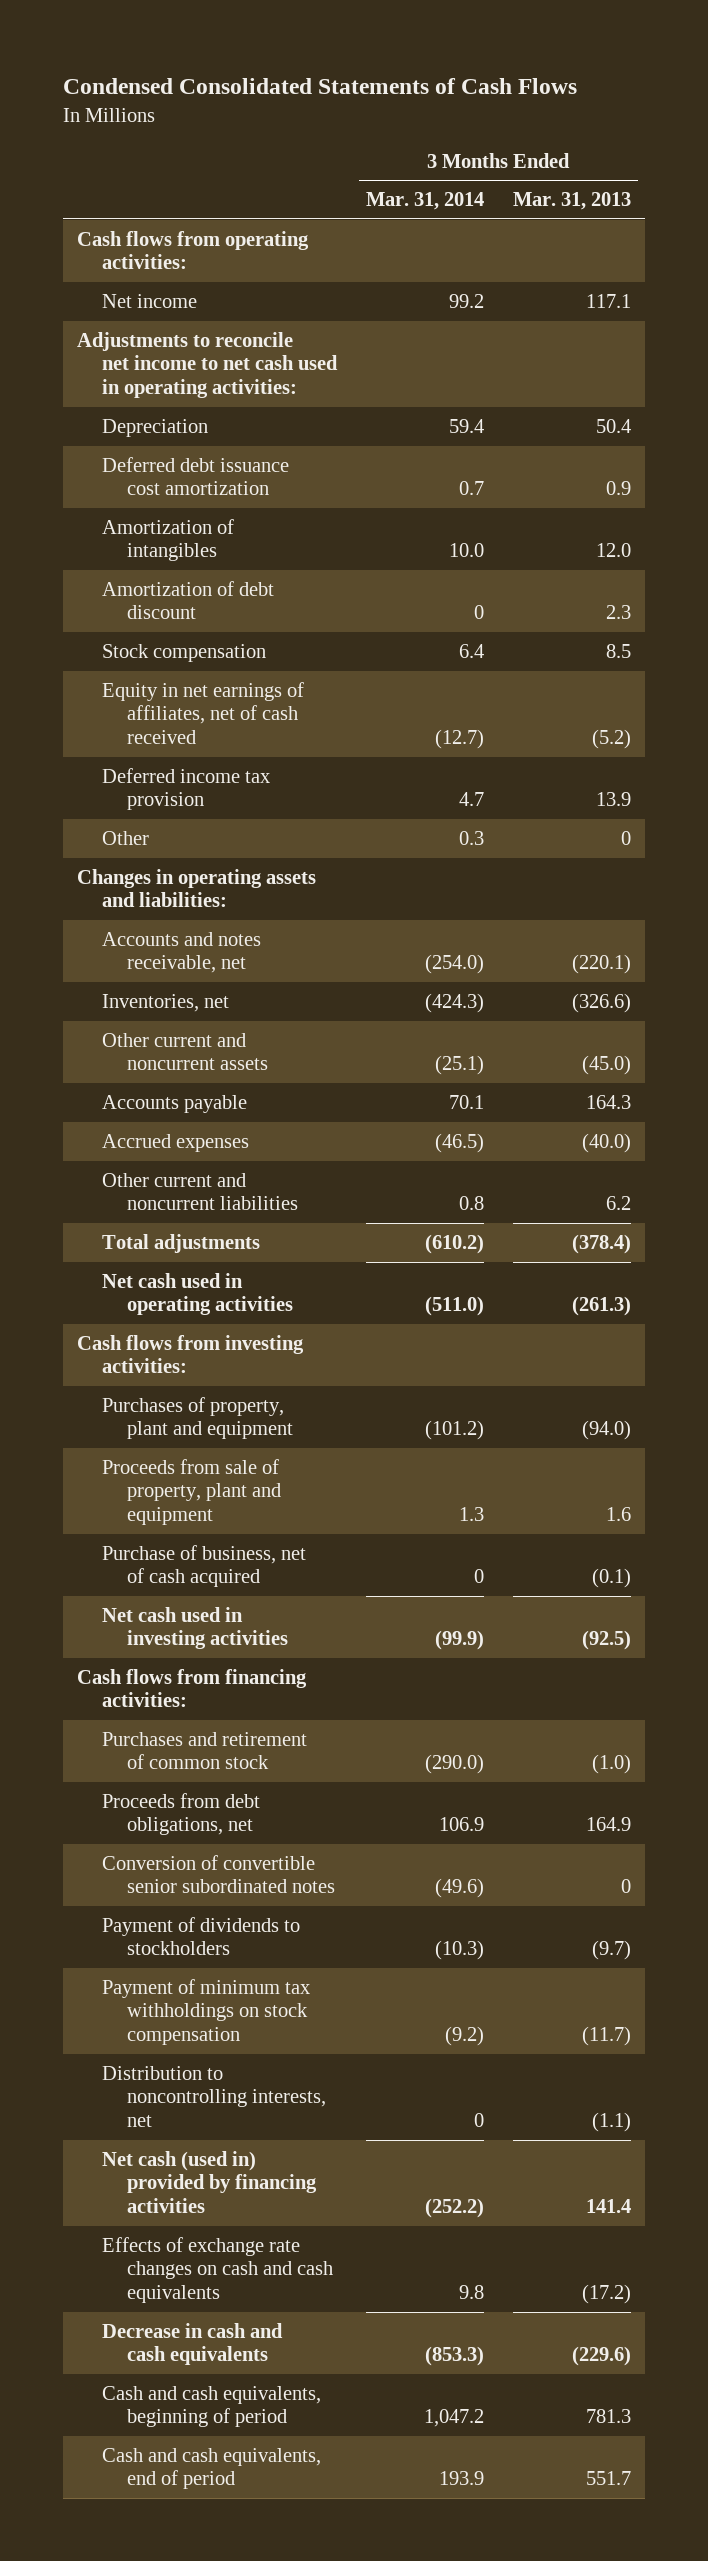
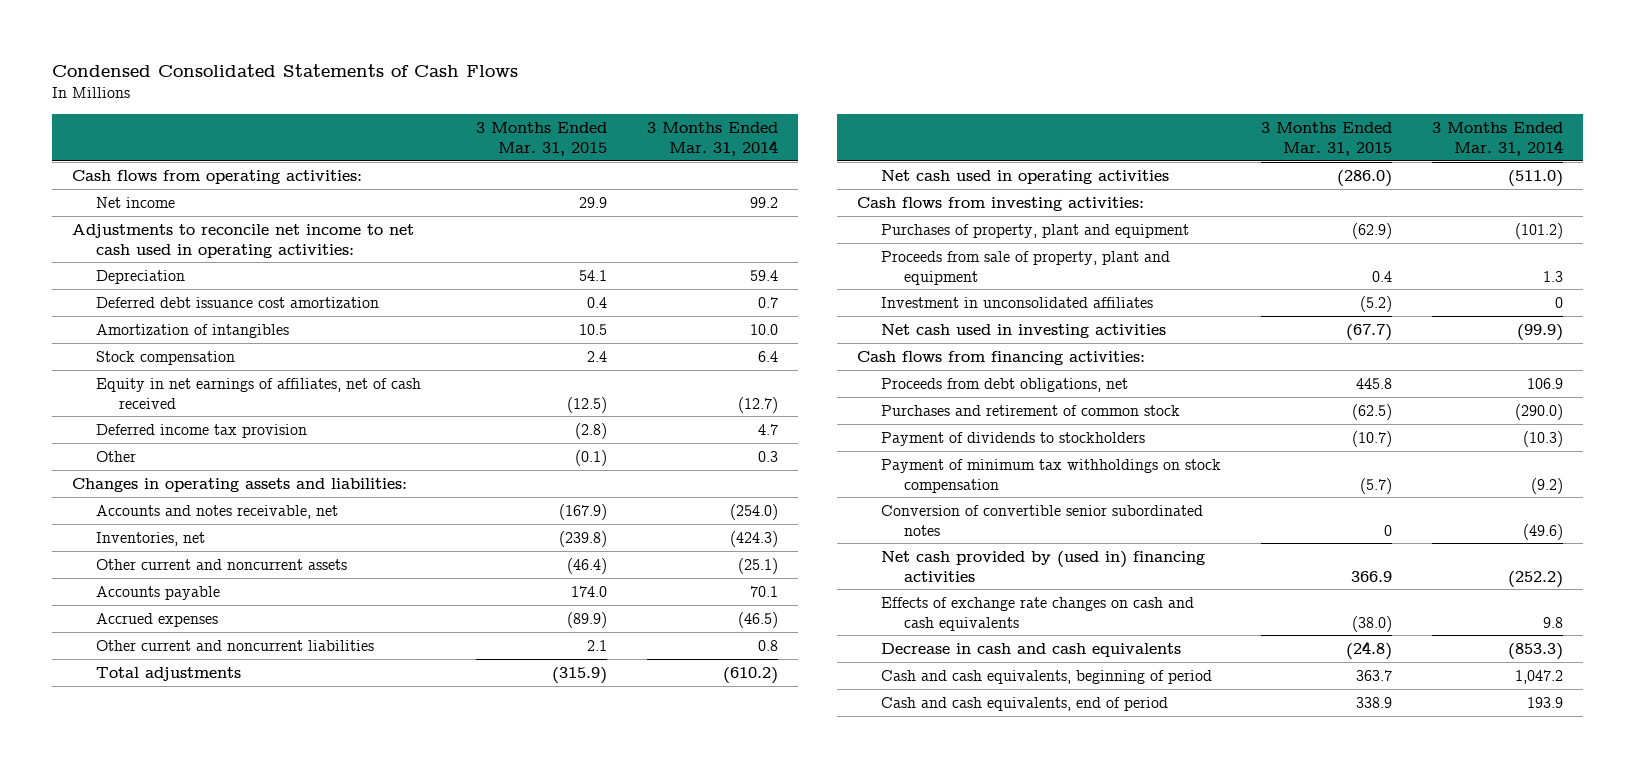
- | 3 Months Ended Mar. 31, 2014 | 3 Months Ended Mar. 31, 2013
+ | 3 Months Ended Mar. 31, 2015 | 3 Months Ended Mar. 31, 2014
- Amortization of debt discount | 0 | 2.3
- Purchase of business, net of cash acquired | 0 | (0.1)
+ Investment in unconsolidated affiliates | (5.2) | 0
moved down: Purchases and retirement of common stock | (62.5) | (290.0)
- Distribution to noncontrolling interests, net | 0 | (1.1)
- Net cash (used in) provided by financing activities | (252.2) | 141.4
moved down: Conversion of convertible senior subordinated notes | 0 | (49.6)
+ Net cash provided by (used in) financing activities | 366.9 | (252.2)

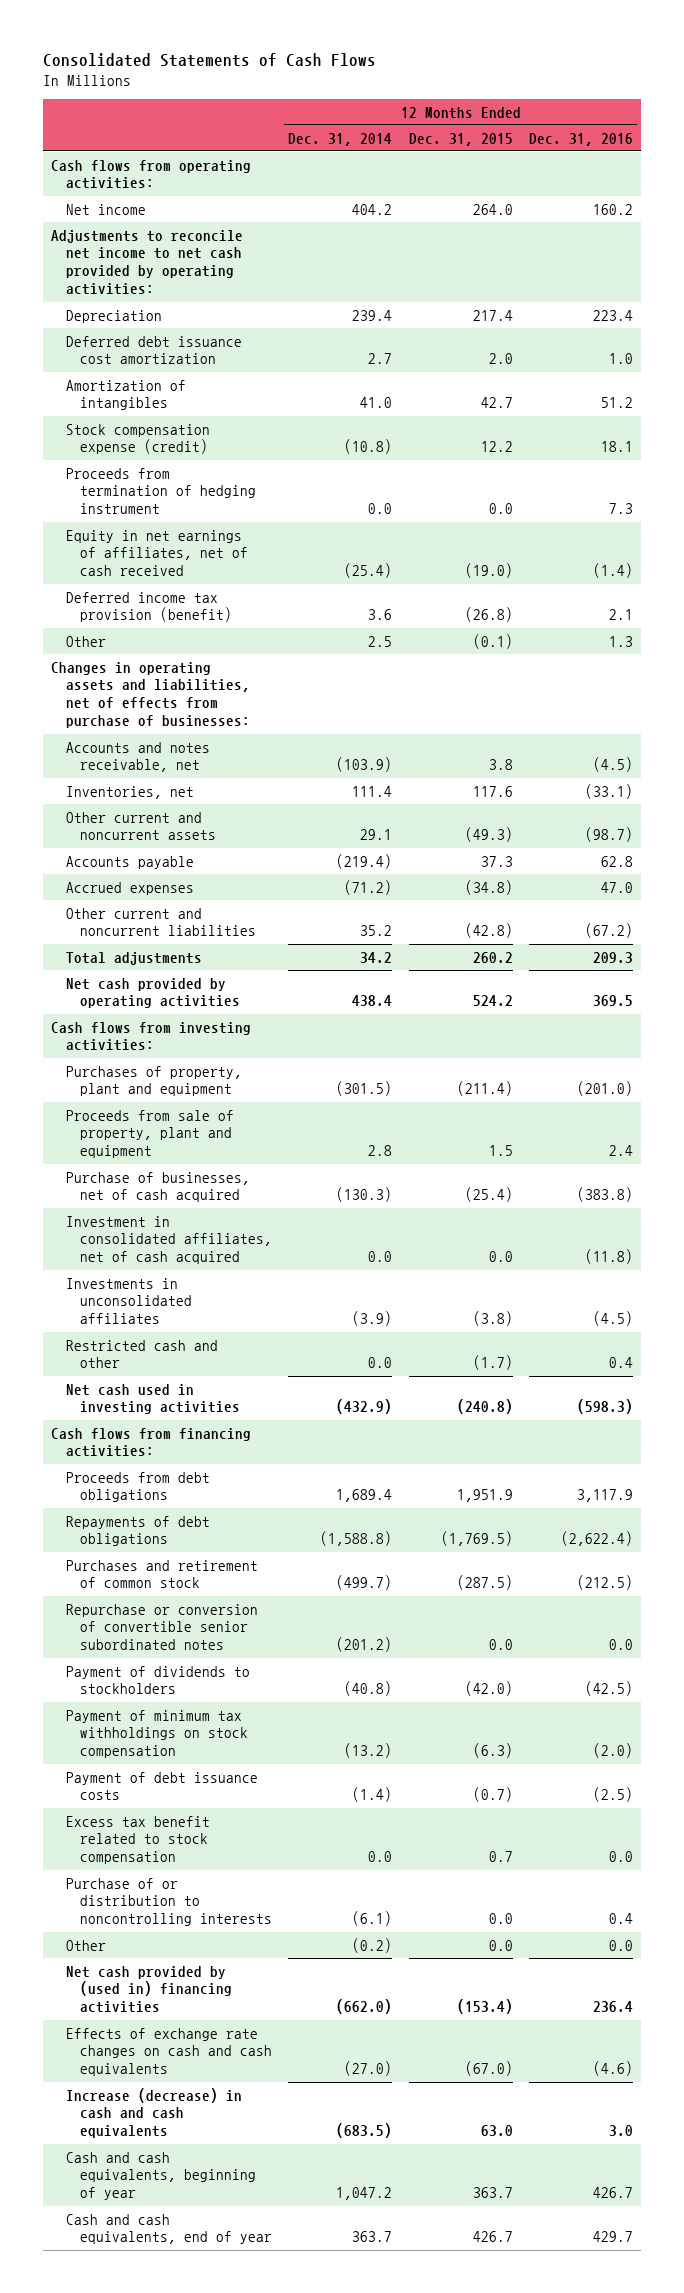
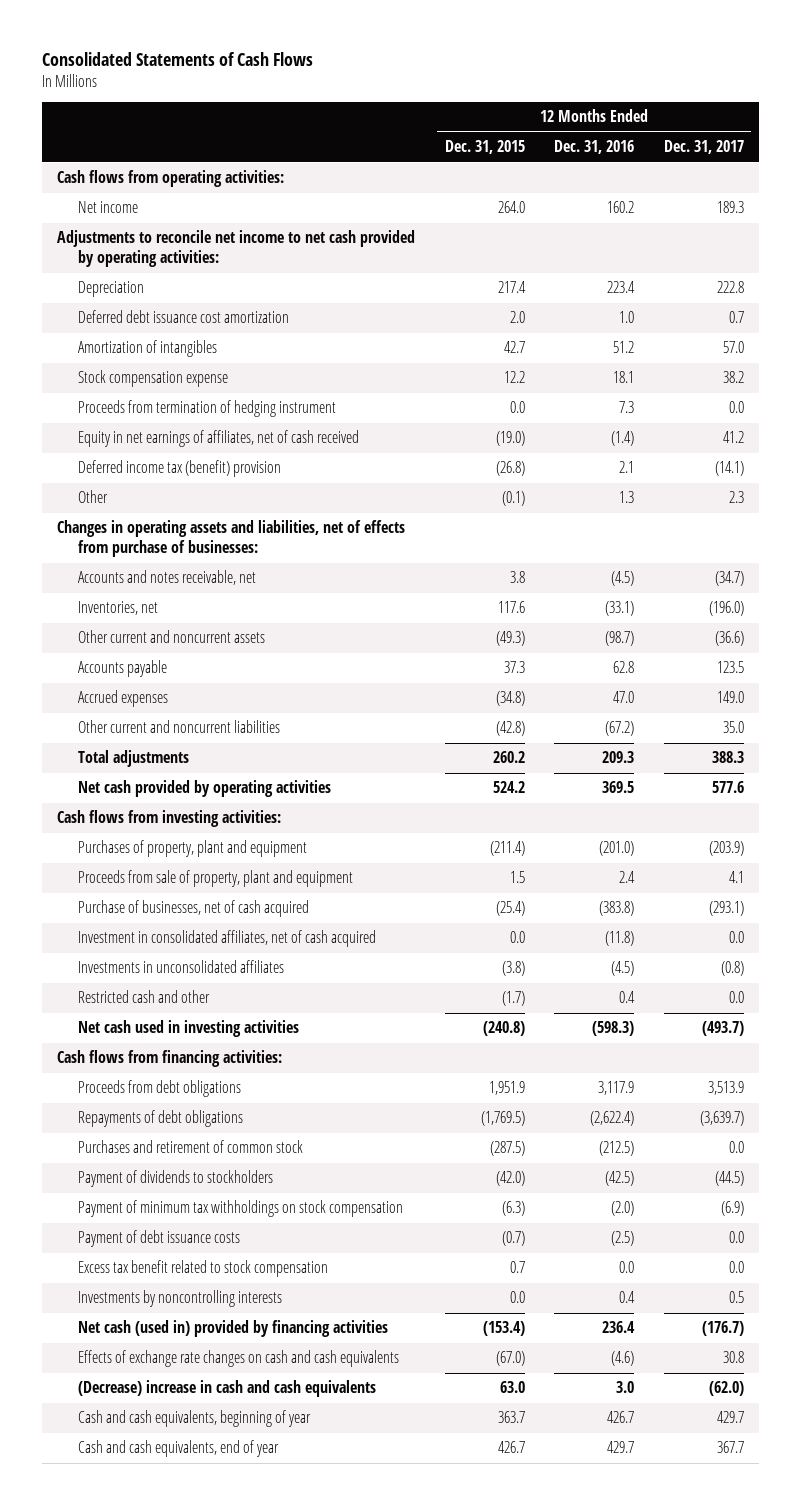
- | 12 Months Ended Dec. 31, 2014 | 12 Months Ended Dec. 31, 2015 | 12 Months Ended Dec. 31, 2016
+ | 12 Months Ended Dec. 31, 2015 | 12 Months Ended Dec. 31, 2016 | 12 Months Ended Dec. 31, 2017
- Stock compensation expense (credit) | (10.8) | 12.2 | 18.1
+ Stock compensation expense | 12.2 | 18.1 | 38.2
- Deferred income tax provision (benefit) | 3.6 | (26.8) | 2.1
+ Deferred income tax (benefit) provision | (26.8) | 2.1 | (14.1)
- Repurchase or conversion of convertible senior subordinated notes | (201.2) | 0.0 | 0.0
- Purchase of or distribution to noncontrolling interests | (6.1) | 0.0 | 0.4
- Other | (0.2) | 0.0 | 0.0
- Net cash provided by (used in) financing activities | (662.0) | (153.4) | 236.4
+ Investments by noncontrolling interests | 0.0 | 0.4 | 0.5
+ Net cash (used in) provided by financing activities | (153.4) | 236.4 | (176.7)
- Increase (decrease) in cash and cash equivalents | (683.5) | 63.0 | 3.0
+ (Decrease) increase in cash and cash equivalents | 63.0 | 3.0 | (62.0)

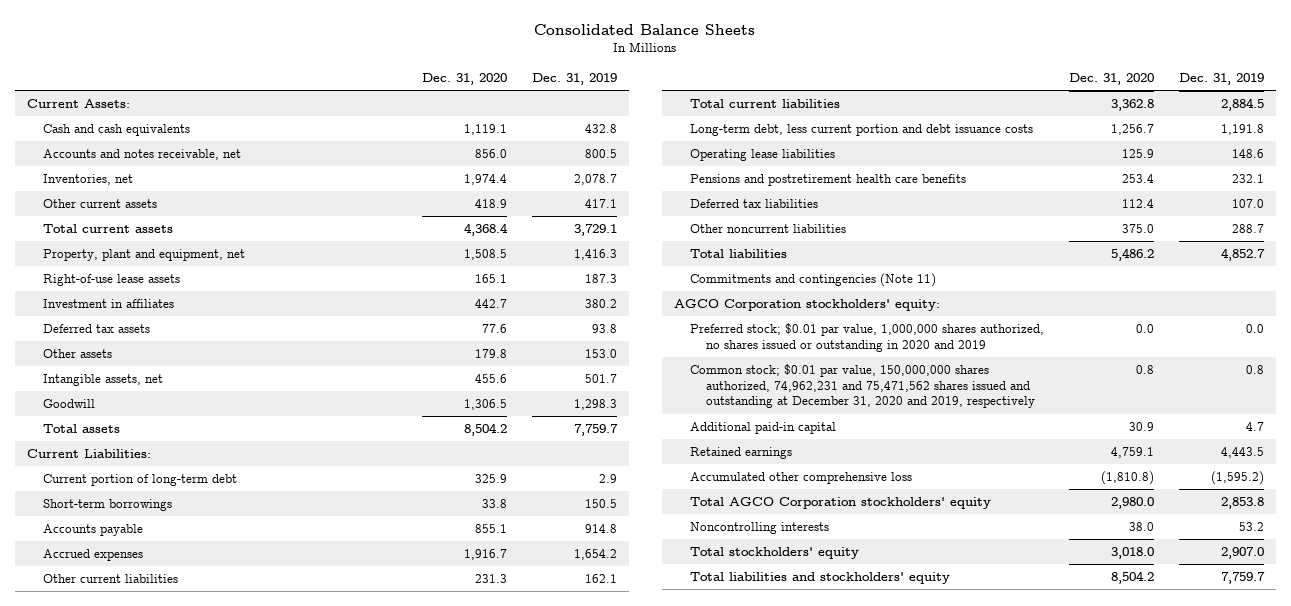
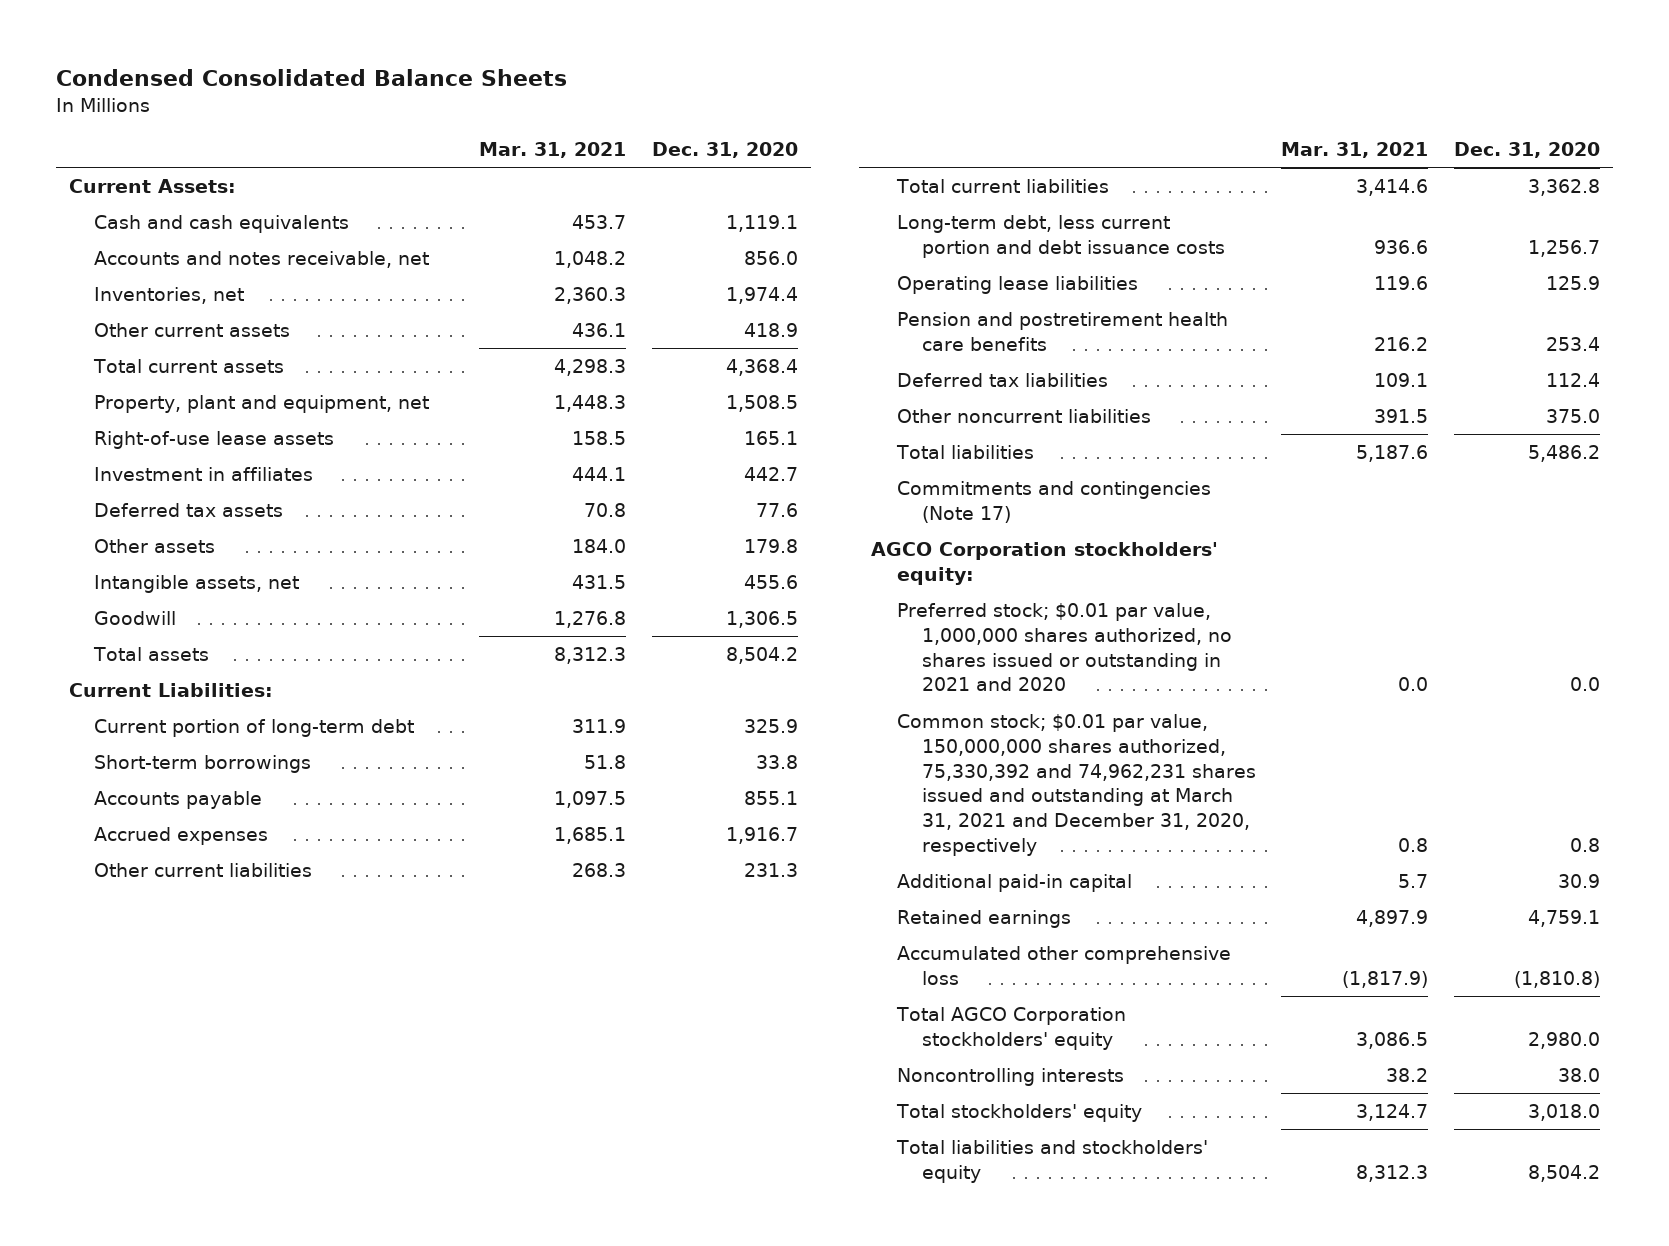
- Consolidated Balance Sheets
+ Condensed Consolidated Balance Sheets
- | Dec. 31, 2020 | Dec. 31, 2019
+ | Mar. 31, 2021 | Dec. 31, 2020
- Pensions and postretirement health care benefits | 253.4 | 232.1
+ Pension and postretirement health care benefits | 216.2 | 253.4
- Commitments and contingencies (Note 11)
+ Commitments and contingencies (Note 17)
- Preferred stock; $0.01 par value, 1,000,000 shares authorized, no shares issued or outstanding in 2020 and 2019 | 0.0 | 0.0
- Common stock; $0.01 par value, 150,000,000 shares authorized, 74,962,231 and 75,471,562 shares issued and outstanding at December 31, 2020 and 2019, respectively | 0.8 | 0.8
+ Preferred stock; $0.01 par value, 1,000,000 shares authorized, no shares issued or outstanding in 2021 and 2020 | 0.0 | 0.0
+ Common stock; $0.01 par value, 150,000,000 shares authorized, 75,330,392 and 74,962,231 shares issued and outstanding at March 31, 2021 and December 31, 2020, respectively | 0.8 | 0.8

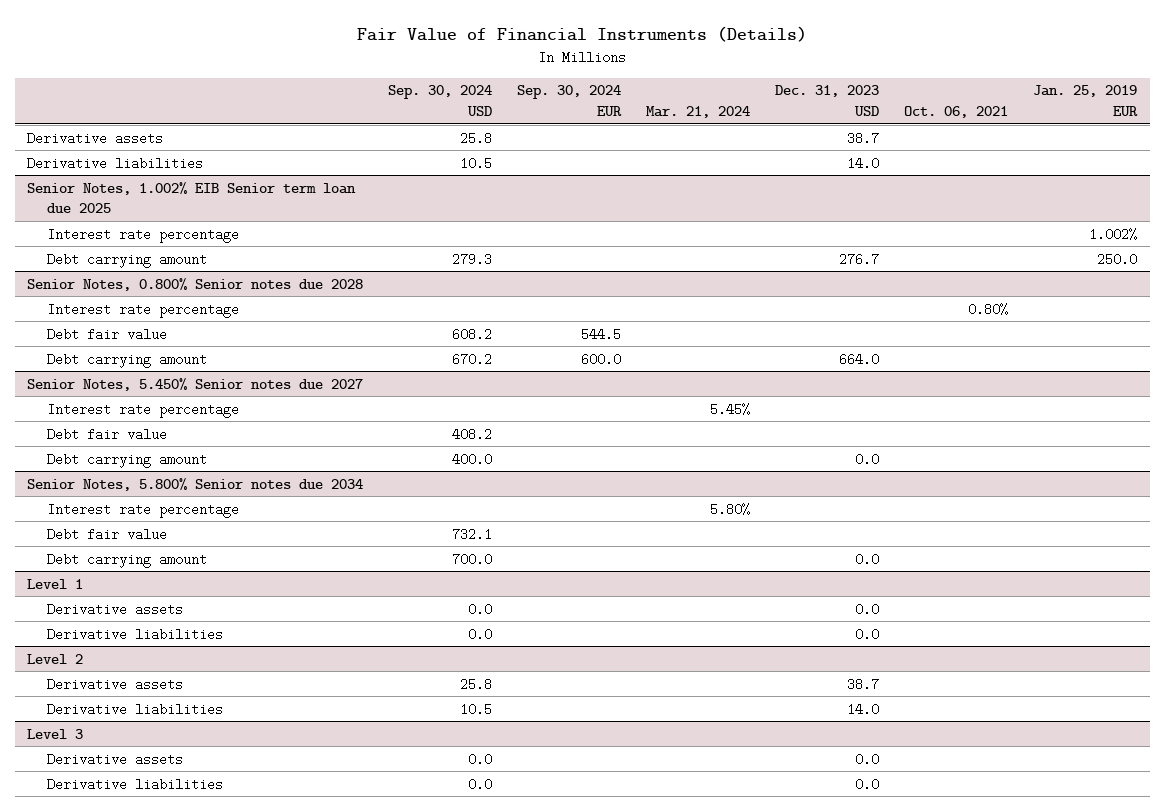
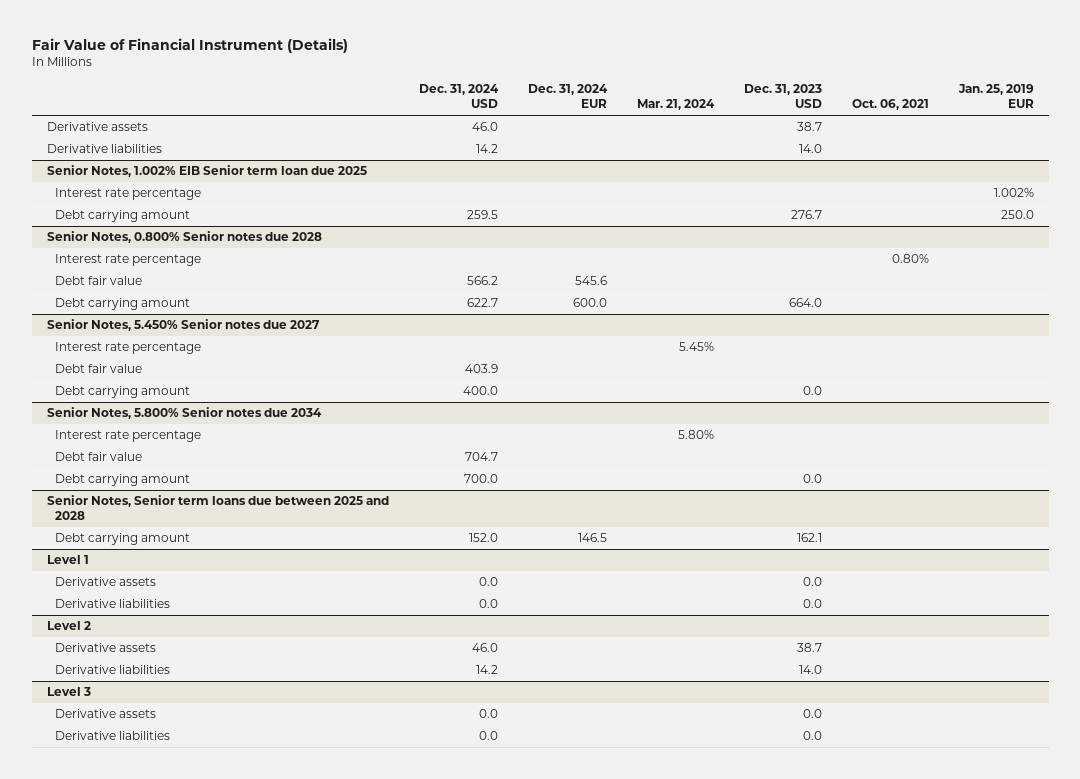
- Fair Value of Financial Instruments (Details)
+ Fair Value of Financial Instrument (Details)
- | Sep. 30, 2024 USD | Sep. 30, 2024 EUR | Mar. 21, 2024 | Dec. 31, 2023 USD | Oct. 06, 2021 | Jan. 25, 2019 EUR
+ | Dec. 31, 2024 USD | Dec. 31, 2024 EUR | Mar. 21, 2024 | Dec. 31, 2023 USD | Oct. 06, 2021 | Jan. 25, 2019 EUR
+ Senior Notes, Senior term loans due between 2025 and 2028
+ Debt carrying amount | 152.0 | 146.5 | | 162.1 | |

